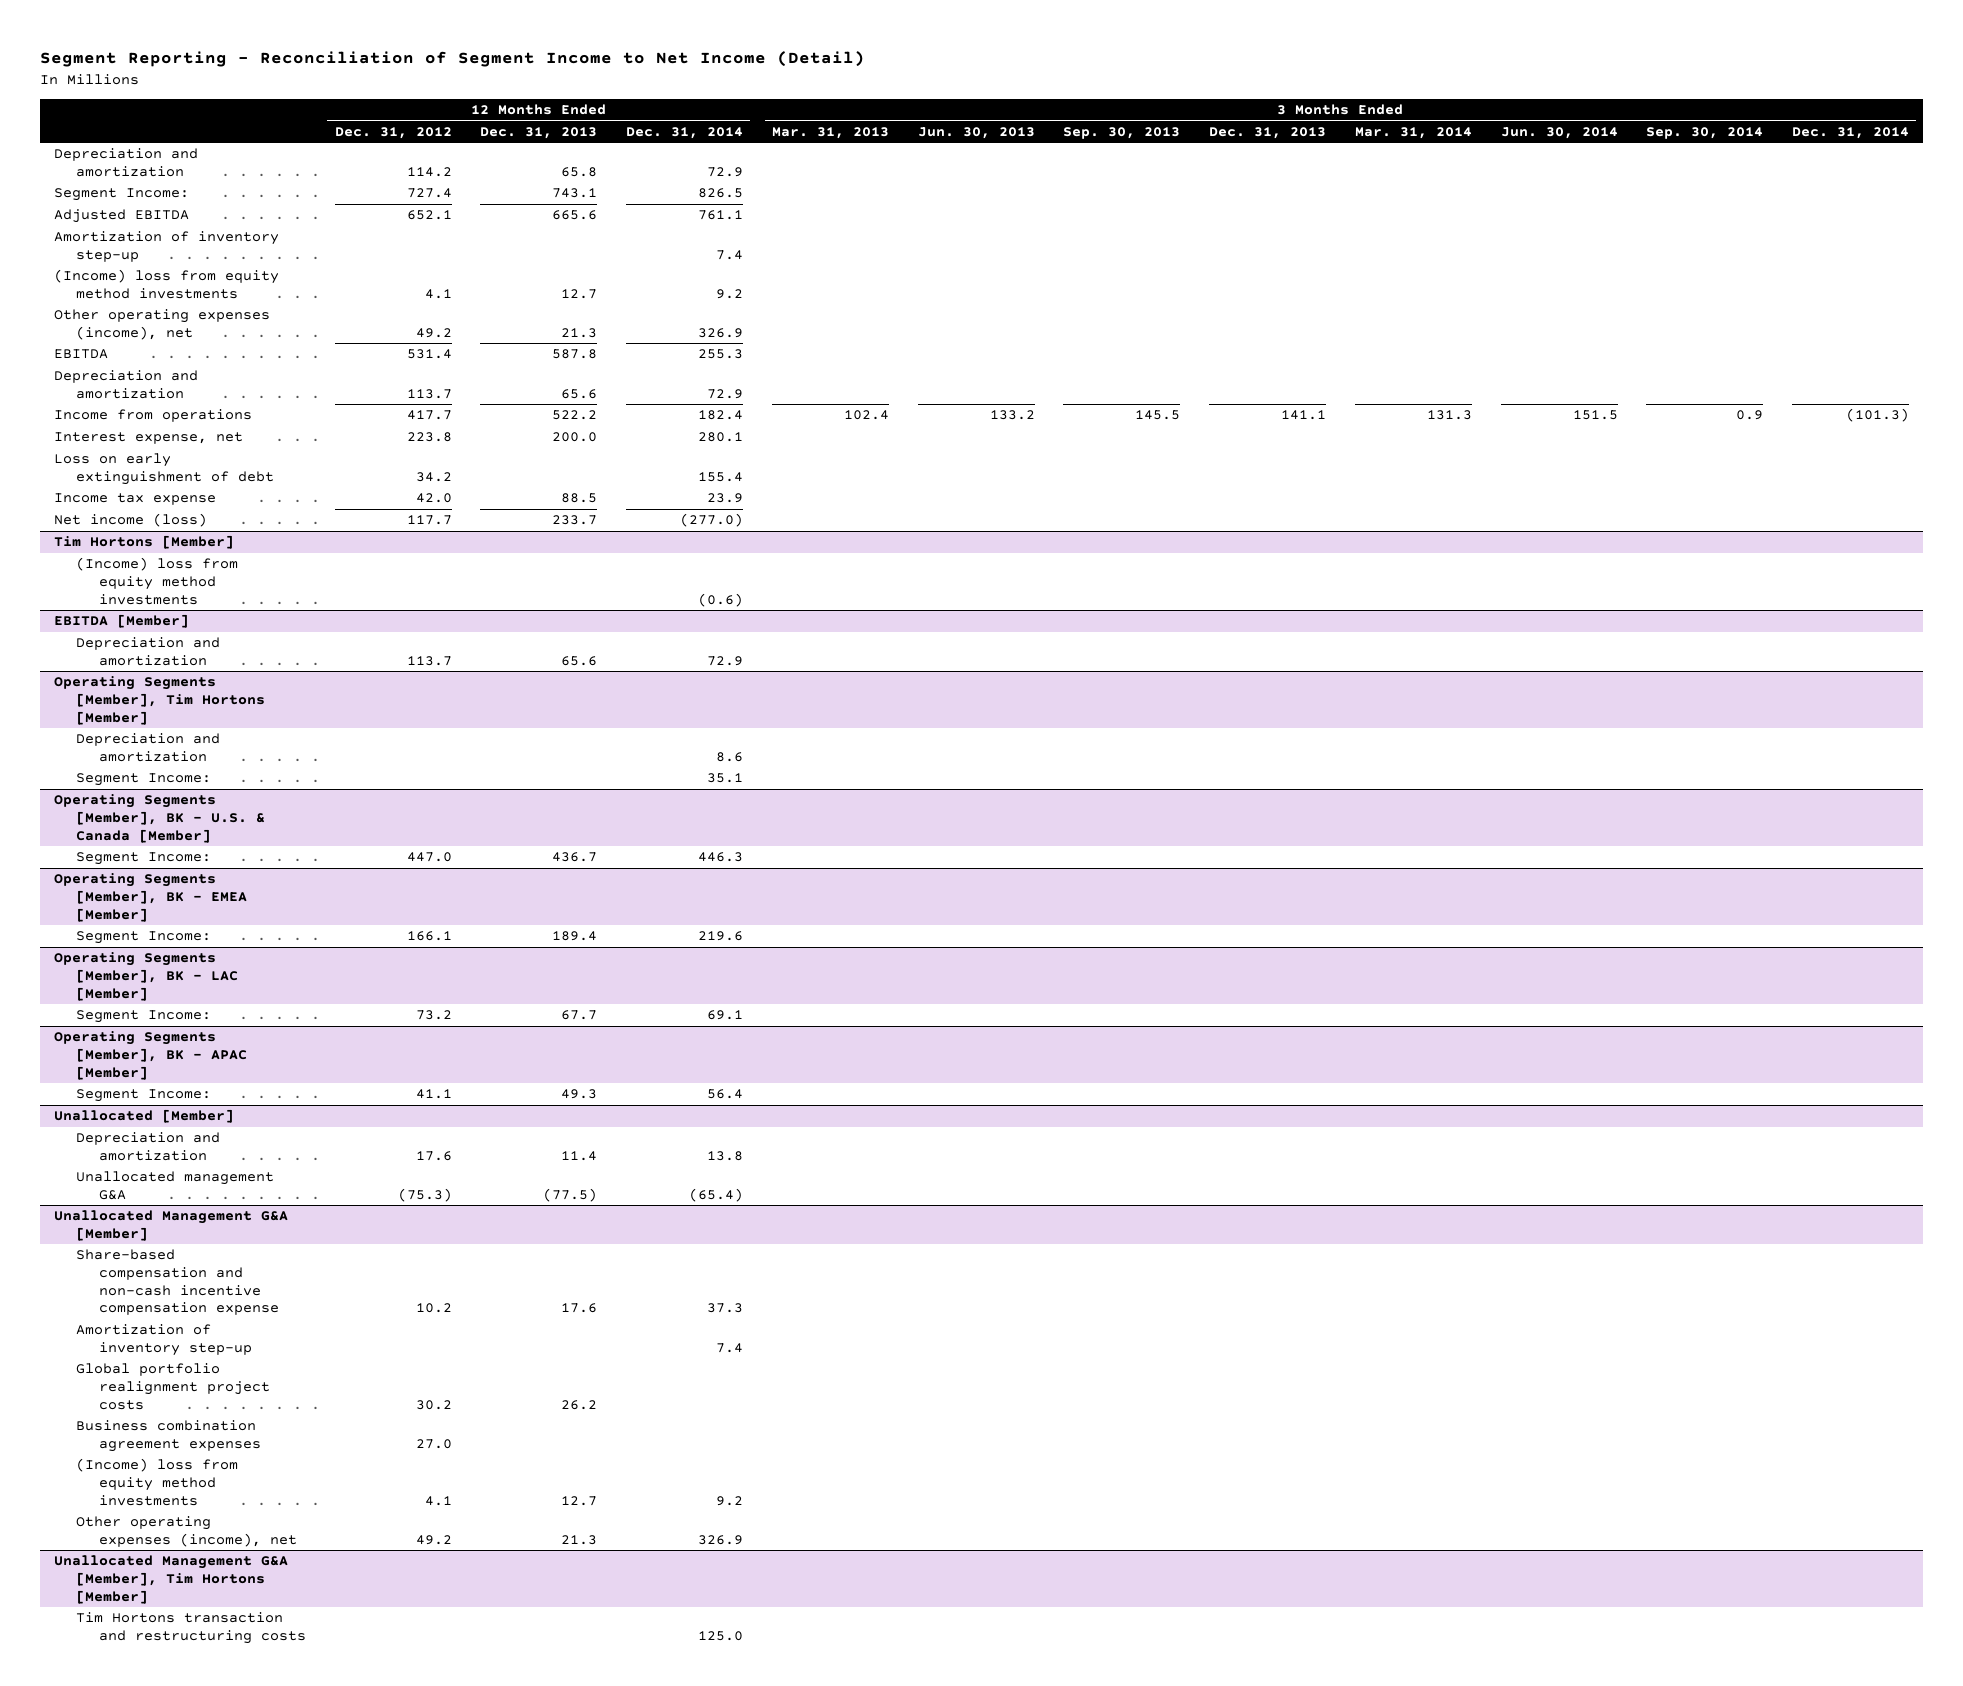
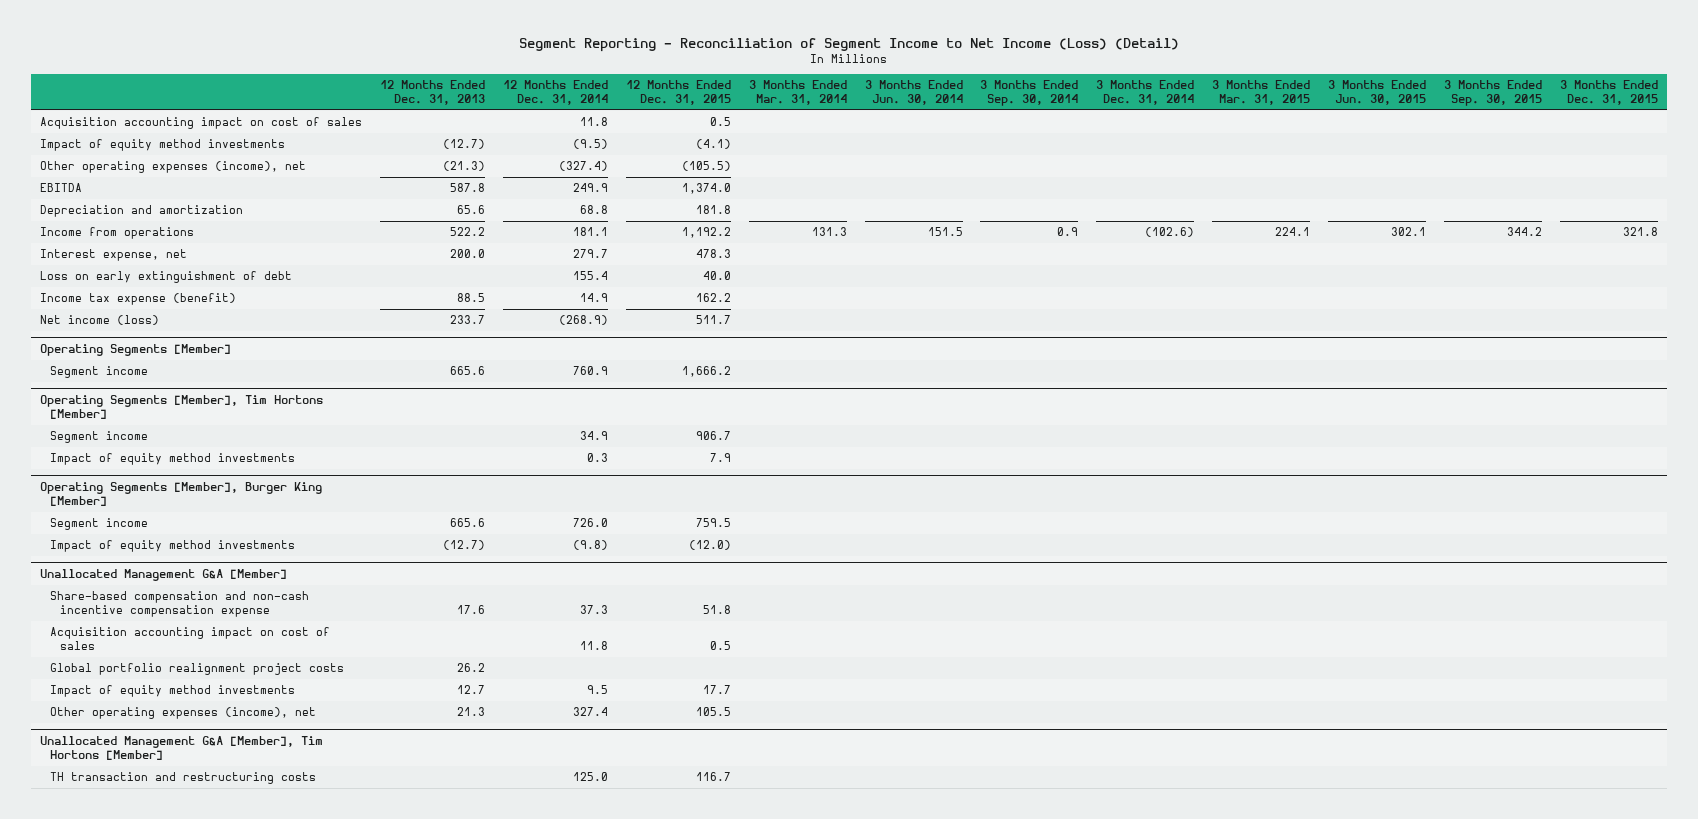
- Segment Reporting - Reconciliation of Segment Income to Net Income (Detail)
+ Segment Reporting - Reconciliation of Segment Income to Net Income (Loss) (Detail)
- | 12 Months Ended Dec. 31, 2012 | 12 Months Ended Dec. 31, 2013 | 12 Months Ended Dec. 31, 2014 | 3 Months Ended Mar. 31, 2013 | 3 Months Ended Jun. 30, 2013 | 3 Months Ended Sep. 30, 2013 | 3 Months Ended Dec. 31, 2013 | 3 Months Ended Mar. 31, 2014 | 3 Months Ended Jun. 30, 2014 | 3 Months Ended Sep. 30, 2014 | 3 Months Ended Dec. 31, 2014
+ | 12 Months Ended Dec. 31, 2013 | 12 Months Ended Dec. 31, 2014 | 12 Months Ended Dec. 31, 2015 | 3 Months Ended Mar. 31, 2014 | 3 Months Ended Jun. 30, 2014 | 3 Months Ended Sep. 30, 2014 | 3 Months Ended Dec. 31, 2014 | 3 Months Ended Mar. 31, 2015 | 3 Months Ended Jun. 30, 2015 | 3 Months Ended Sep. 30, 2015 | 3 Months Ended Dec. 31, 2015
- Depreciation and amortization | 114.2 | 65.8 | 72.9 | | | | | | | |
- Segment Income: | 727.4 | 743.1 | 826.5 | | | | | | | |
- Adjusted EBITDA | 652.1 | 665.6 | 761.1 | | | | | | | |
- Amortization of inventory step-up | | | 7.4 | | | | | | | |
- (Income) loss from equity method investments | 4.1 | 12.7 | 9.2 | | | | | | | |
- Other operating expenses (income), net | 49.2 | 21.3 | 326.9 | | | | | | | |
- EBITDA | 531.4 | 587.8 | 255.3 | | | | | | | |
- Depreciation and amortization | 113.7 | 65.6 | 72.9 | | | | | | | |
- Income from operations | 417.7 | 522.2 | 182.4 | 102.4 | 133.2 | 145.5 | 141.1 | 131.3 | 151.5 | 0.9 | (101.3)
- Interest expense, net | 223.8 | 200.0 | 280.1 | | | | | | | |
+ Acquisition accounting impact on cost of sales | | 11.8 | 0.5 | | | | | | | |
+ Impact of equity method investments | (12.7) | (9.5) | (4.1) | | | | | | | |
+ Other operating expenses (income), net | (21.3) | (327.4) | (105.5) | | | | | | | |
+ EBITDA | 587.8 | 249.9 | 1,374.0 | | | | | | | |
+ Depreciation and amortization | 65.6 | 68.8 | 181.8 | | | | | | | |
+ Income from operations | 522.2 | 181.1 | 1,192.2 | 131.3 | 151.5 | 0.9 | (102.6) | 224.1 | 302.1 | 344.2 | 321.8
+ Interest expense, net | 200.0 | 279.7 | 478.3 | | | | | | | |
- Income tax expense | 42.0 | 88.5 | 23.9 | | | | | | | |
- Net income (loss) | 117.7 | 233.7 | (277.0) | | | | | | | |
- Tim Hortons [Member]
- (Income) loss from equity method investments | | | (0.6) | | | | | | | |
- EBITDA [Member]
- Depreciation and amortization | 113.7 | 65.6 | 72.9 | | | | | | | |
+ Income tax expense (benefit) | 88.5 | 14.9 | 162.2 | | | | | | | |
+ Net income (loss) | 233.7 | (268.9) | 511.7 | | | | | | | |
+ Operating Segments [Member]
+ Segment income | 665.6 | 760.9 | 1,666.2 | | | | | | | |
@ Operating Segments [Member], Tim Hortons [Member]
- Depreciation and amortization | | | 8.6 | | | | | | | |
- Segment Income: | | | 35.1 | | | | | | | |
- Operating Segments [Member], BK - U.S. & Canada [Member]
- Segment Income: | 447.0 | 436.7 | 446.3 | | | | | | | |
- Operating Segments [Member], BK - EMEA [Member]
- Segment Income: | 166.1 | 189.4 | 219.6 | | | | | | | |
- Operating Segments [Member], BK - LAC [Member]
- Segment Income: | 73.2 | 67.7 | 69.1 | | | | | | | |
- Operating Segments [Member], BK - APAC [Member]
- Segment Income: | 41.1 | 49.3 | 56.4 | | | | | | | |
- Unallocated [Member]
- Depreciation and amortization | 17.6 | 11.4 | 13.8 | | | | | | | |
- Unallocated management G&A | (75.3) | (77.5) | (65.4) | | | | | | | |
@ Operating Segments [Member], Tim Hortons [Member]
+ Segment income | | 34.9 | 906.7 | | | | | | | |
+ Impact of equity method investments | | 0.3 | 7.9 | | | | | | | |
+ Operating Segments [Member], Burger King [Member]
+ Segment income | 665.6 | 726.0 | 759.5 | | | | | | | |
+ Impact of equity method investments | (12.7) | (9.8) | (12.0) | | | | | | | |
@ Unallocated Management G&A [Member]
- Amortization of inventory step-up | | | 7.4 | | | | | | | |
+ Acquisition accounting impact on cost of sales | | 11.8 | 0.5 | | | | | | | |
- Business combination agreement expenses | 27.0 | | | | | | | | | |
- (Income) loss from equity method investments | 4.1 | 12.7 | 9.2 | | | | | | | |
- Other operating expenses (income), net | 49.2 | 21.3 | 326.9 | | | | | | | |
+ Impact of equity method investments | 12.7 | 9.5 | 17.7 | | | | | | | |
+ Other operating expenses (income), net | 21.3 | 327.4 | 105.5 | | | | | | | |
@ Unallocated Management G&A [Member], Tim Hortons [Member]
- Tim Hortons transaction and restructuring costs | | | 125.0 | | | | | | | |
+ TH transaction and restructuring costs | | 125.0 | 116.7 | | | | | | | |

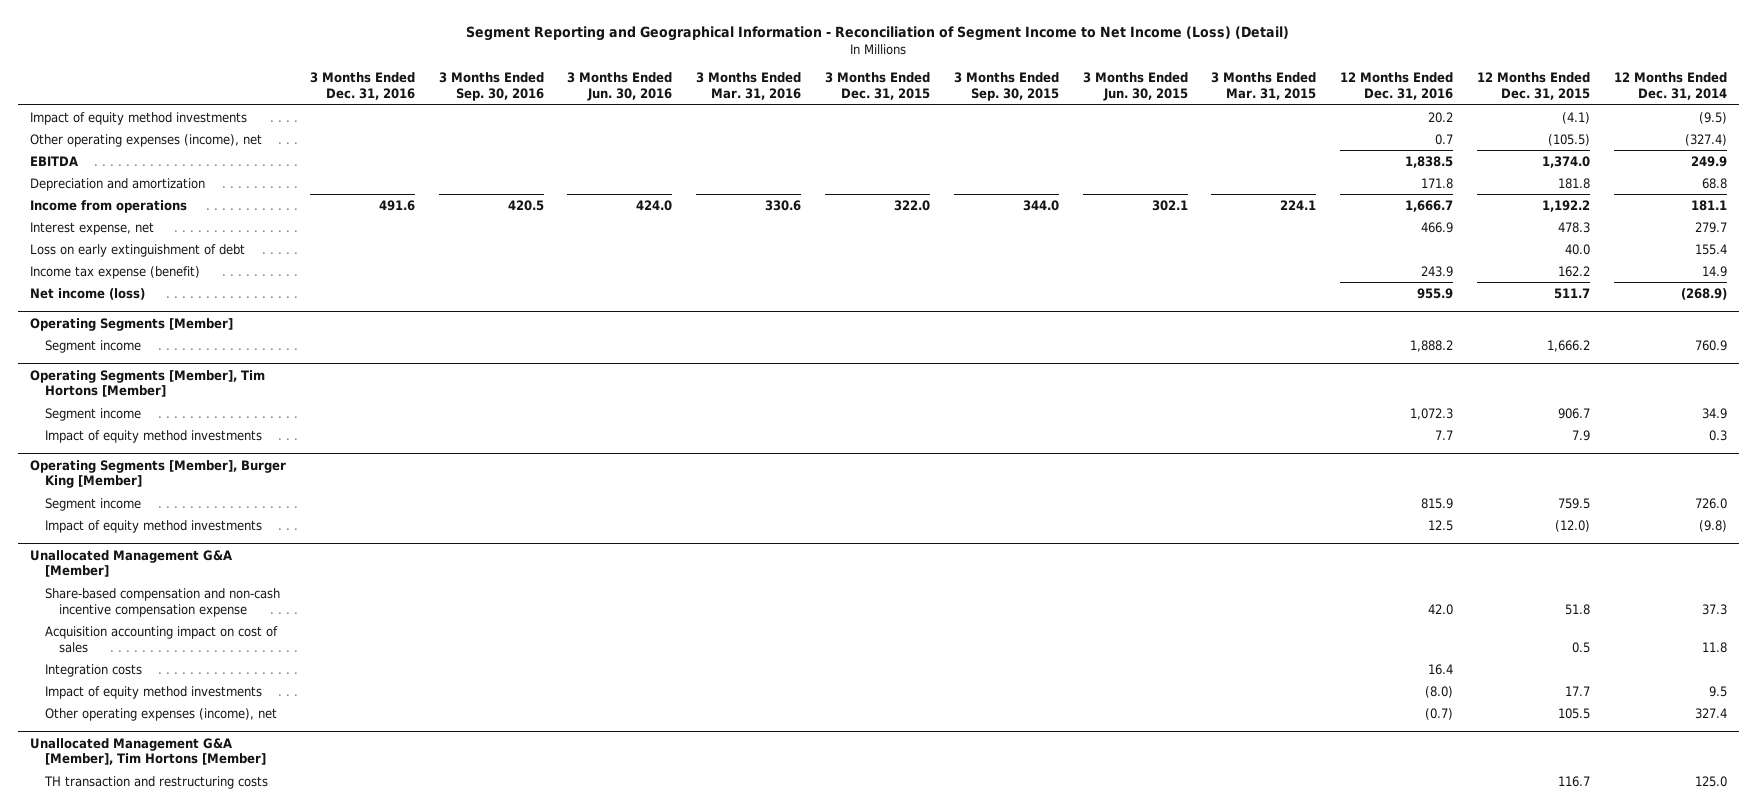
- Segment Reporting - Reconciliation of Segment Income to Net Income (Loss) (Detail)
+ Segment Reporting and Geographical Information - Reconciliation of Segment Income to Net Income (Loss) (Detail)
- | 12 Months Ended Dec. 31, 2013 | 12 Months Ended Dec. 31, 2014 | 12 Months Ended Dec. 31, 2015 | 3 Months Ended Mar. 31, 2014 | 3 Months Ended Jun. 30, 2014 | 3 Months Ended Sep. 30, 2014 | 3 Months Ended Dec. 31, 2014 | 3 Months Ended Mar. 31, 2015 | 3 Months Ended Jun. 30, 2015 | 3 Months Ended Sep. 30, 2015 | 3 Months Ended Dec. 31, 2015
+ | 3 Months Ended Dec. 31, 2016 | 3 Months Ended Sep. 30, 2016 | 3 Months Ended Jun. 30, 2016 | 3 Months Ended Mar. 31, 2016 | 3 Months Ended Dec. 31, 2015 | 3 Months Ended Sep. 30, 2015 | 3 Months Ended Jun. 30, 2015 | 3 Months Ended Mar. 31, 2015 | 12 Months Ended Dec. 31, 2016 | 12 Months Ended Dec. 31, 2015 | 12 Months Ended Dec. 31, 2014
- Acquisition accounting impact on cost of sales | | 11.8 | 0.5 | | | | | | | |
- Income from operations | 522.2 | 181.1 | 1,192.2 | 131.3 | 151.5 | 0.9 | (102.6) | 224.1 | 302.1 | 344.2 | 321.8
+ Income from operations | 491.6 | 420.5 | 424.0 | 330.6 | 322.0 | 344.0 | 302.1 | 224.1 | 1,666.7 | 1,192.2 | 181.1
@ Unallocated Management G&A [Member]
- Global portfolio realignment project costs | 26.2 | | | | | | | | | |
+ Integration costs | | | | | | | | | 16.4 | |

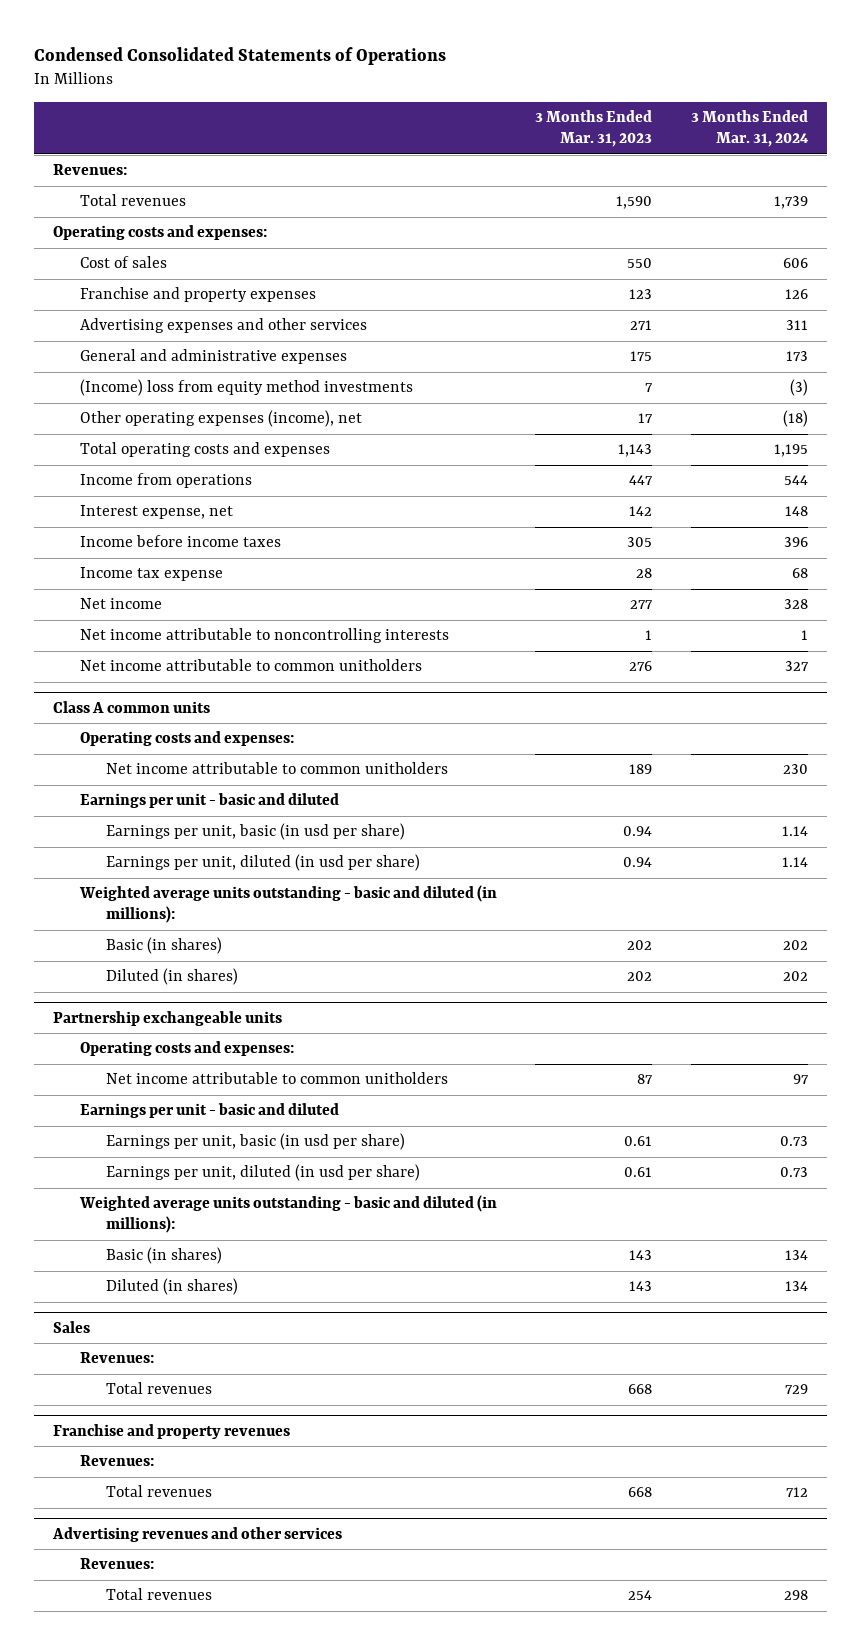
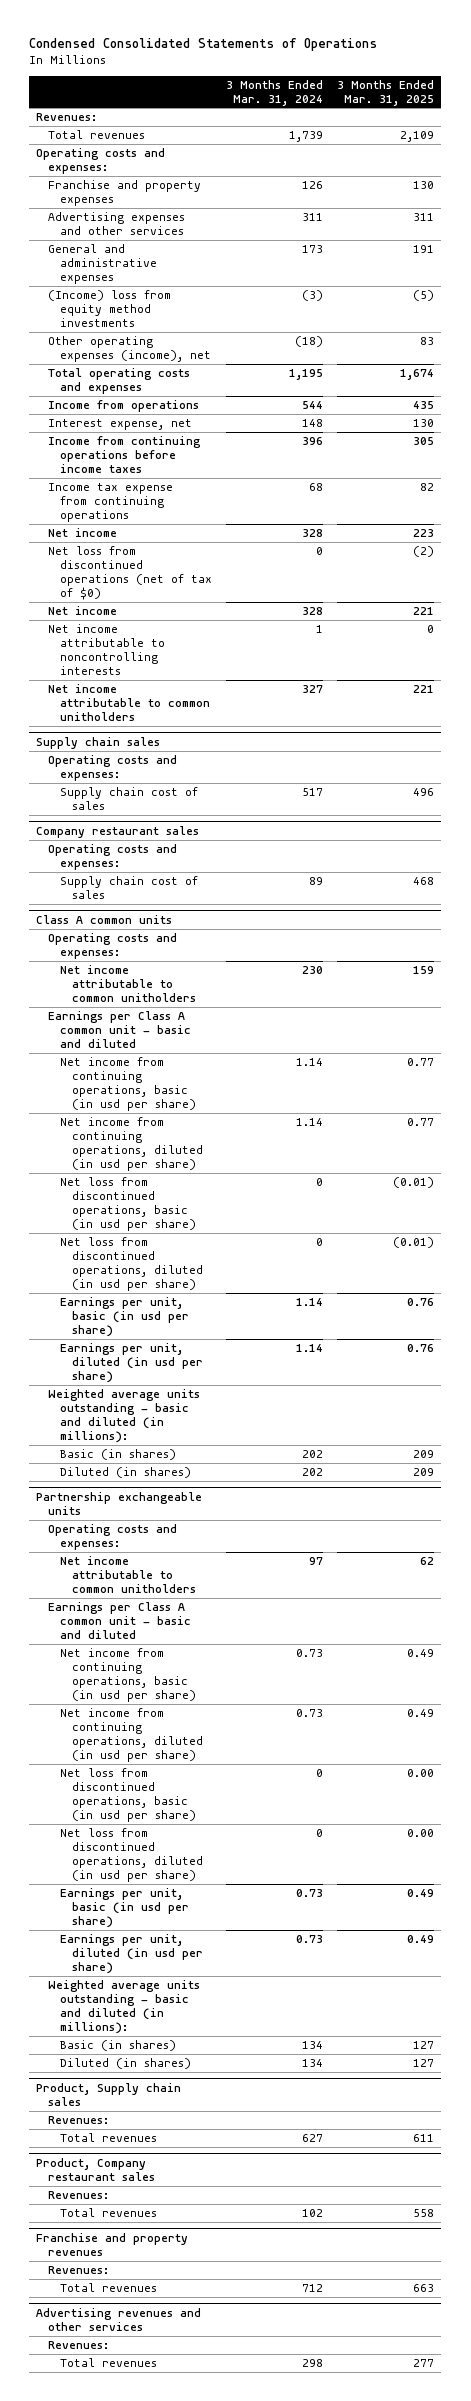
- | 3 Months Ended Mar. 31, 2023 | 3 Months Ended Mar. 31, 2024
+ | 3 Months Ended Mar. 31, 2024 | 3 Months Ended Mar. 31, 2025
- Cost of sales | 550 | 606
- Income before income taxes | 305 | 396
- Income tax expense | 28 | 68
+ Income from continuing operations before income taxes | 396 | 305
+ Income tax expense from continuing operations | 68 | 82
+ Net loss from discontinued operations (net of tax of $0) | 0 | (2)
+ Net income | 328 | 221
+ Supply chain sales
+ Operating costs and expenses:
+ Supply chain cost of sales | 517 | 496
+ Company restaurant sales
+ Operating costs and expenses:
+ Supply chain cost of sales | 89 | 468
@ Class A common units
- Earnings per unit - basic and diluted
+ Earnings per Class A common unit - basic and diluted
+ Net income from continuing operations, basic (in usd per share) | 1.14 | 0.77
+ Net income from continuing operations, diluted (in usd per share) | 1.14 | 0.77
+ Net loss from discontinued operations, basic (in usd per share) | 0 | (0.01)
+ Net loss from discontinued operations, diluted (in usd per share) | 0 | (0.01)
@ Partnership exchangeable units
- Earnings per unit - basic and diluted
+ Earnings per Class A common unit - basic and diluted
+ Net income from continuing operations, basic (in usd per share) | 0.73 | 0.49
+ Net income from continuing operations, diluted (in usd per share) | 0.73 | 0.49
+ Net loss from discontinued operations, basic (in usd per share) | 0 | 0.00
+ Net loss from discontinued operations, diluted (in usd per share) | 0 | 0.00
- Sales
+ Product, Supply chain sales
- Total revenues | 668 | 729
+ Total revenues | 627 | 611
+ Product, Company restaurant sales
+ Revenues:
+ Total revenues | 102 | 558

